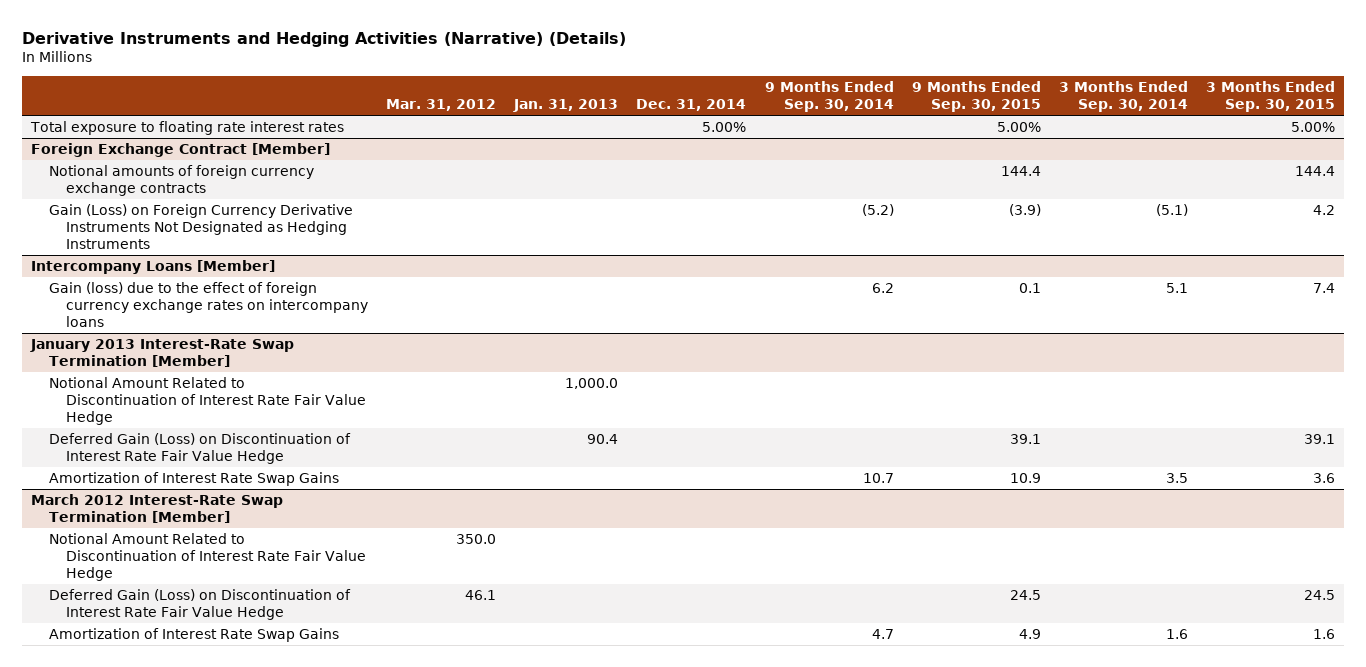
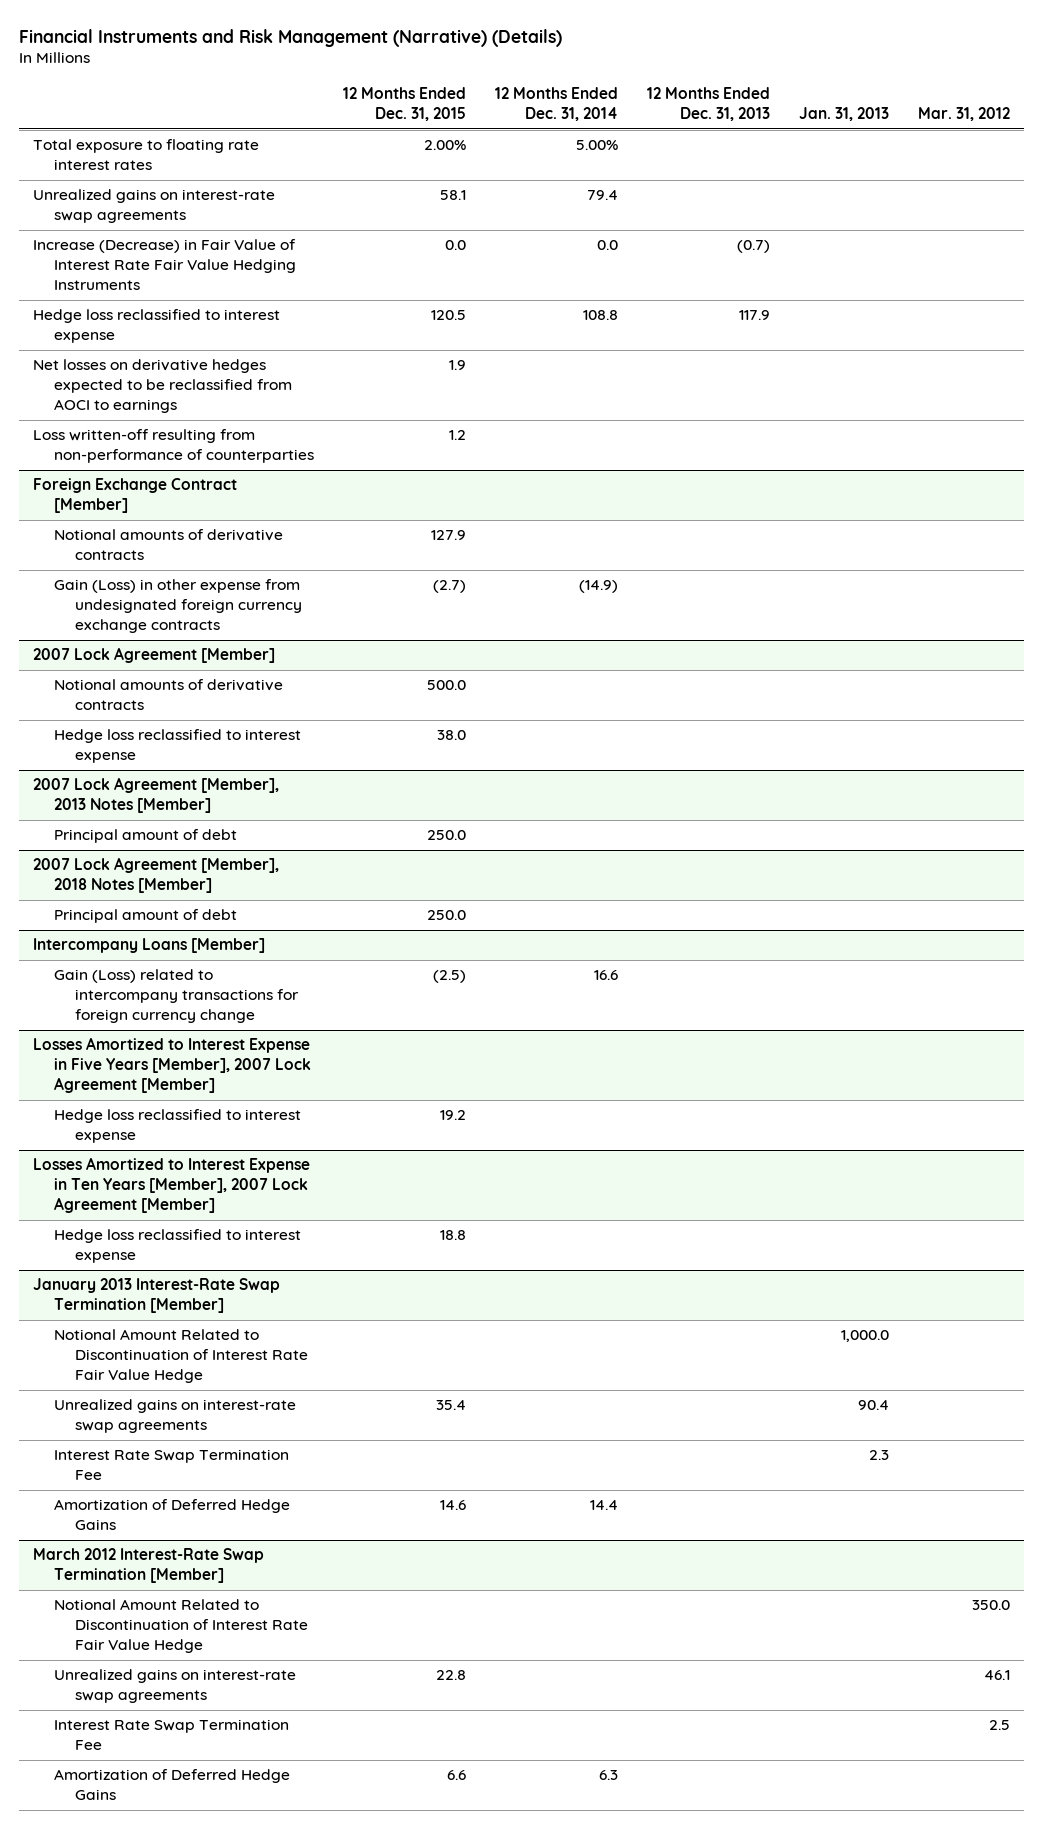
- Derivative Instruments and Hedging Activities (Narrative) (Details)
+ Financial Instruments and Risk Management (Narrative) (Details)
- | Mar. 31, 2012 | Jan. 31, 2013 | Dec. 31, 2014 | 9 Months Ended Sep. 30, 2014 | 9 Months Ended Sep. 30, 2015 | 3 Months Ended Sep. 30, 2014 | 3 Months Ended Sep. 30, 2015
+ | 12 Months Ended Dec. 31, 2015 | 12 Months Ended Dec. 31, 2014 | 12 Months Ended Dec. 31, 2013 | Jan. 31, 2013 | Mar. 31, 2012
+ Unrealized gains on interest-rate swap agreements | 58.1 | 79.4 | | |
+ Increase (Decrease) in Fair Value of Interest Rate Fair Value Hedging Instruments | 0.0 | 0.0 | (0.7) | |
+ Hedge loss reclassified to interest expense | 120.5 | 108.8 | 117.9 | |
+ Net losses on derivative hedges expected to be reclassified from AOCI to earnings | 1.9 | | | |
+ Loss written-off resulting from non-performance of counterparties | 1.2 | | | |
@ Foreign Exchange Contract [Member]
- Notional amounts of foreign currency exchange contracts | | | | | 144.4 | | 144.4
- Gain (Loss) on Foreign Currency Derivative Instruments Not Designated as Hedging Instruments | | | | (5.2) | (3.9) | (5.1) | 4.2
+ Notional amounts of derivative contracts | 127.9 | | | |
+ Gain (Loss) in other expense from undesignated foreign currency exchange contracts | (2.7) | (14.9) | | |
+ 2007 Lock Agreement [Member]
+ Notional amounts of derivative contracts | 500.0 | | | |
+ Hedge loss reclassified to interest expense | 38.0 | | | |
+ 2007 Lock Agreement [Member], 2013 Notes [Member]
+ Principal amount of debt | 250.0 | | | |
+ 2007 Lock Agreement [Member], 2018 Notes [Member]
+ Principal amount of debt | 250.0 | | | |
@ Intercompany Loans [Member]
- Gain (loss) due to the effect of foreign currency exchange rates on intercompany loans | | | | 6.2 | 0.1 | 5.1 | 7.4
+ Gain (Loss) related to intercompany transactions for foreign currency change | (2.5) | 16.6 | | |
+ Losses Amortized to Interest Expense in Five Years [Member], 2007 Lock Agreement [Member]
+ Hedge loss reclassified to interest expense | 19.2 | | | |
+ Losses Amortized to Interest Expense in Ten Years [Member], 2007 Lock Agreement [Member]
+ Hedge loss reclassified to interest expense | 18.8 | | | |
@ January 2013 Interest-Rate Swap Termination [Member]
- Deferred Gain (Loss) on Discontinuation of Interest Rate Fair Value Hedge | | 90.4 | | | 39.1 | | 39.1
- Amortization of Interest Rate Swap Gains | | | | 10.7 | 10.9 | 3.5 | 3.6
+ Unrealized gains on interest-rate swap agreements | 35.4 | | | 90.4 |
+ Interest Rate Swap Termination Fee | | | | 2.3 |
+ Amortization of Deferred Hedge Gains | 14.6 | 14.4 | | |
@ March 2012 Interest-Rate Swap Termination [Member]
- Deferred Gain (Loss) on Discontinuation of Interest Rate Fair Value Hedge | 46.1 | | | | 24.5 | | 24.5
- Amortization of Interest Rate Swap Gains | | | | 4.7 | 4.9 | 1.6 | 1.6
+ Unrealized gains on interest-rate swap agreements | 22.8 | | | | 46.1
+ Interest Rate Swap Termination Fee | | | | | 2.5
+ Amortization of Deferred Hedge Gains | 6.6 | 6.3 | | |

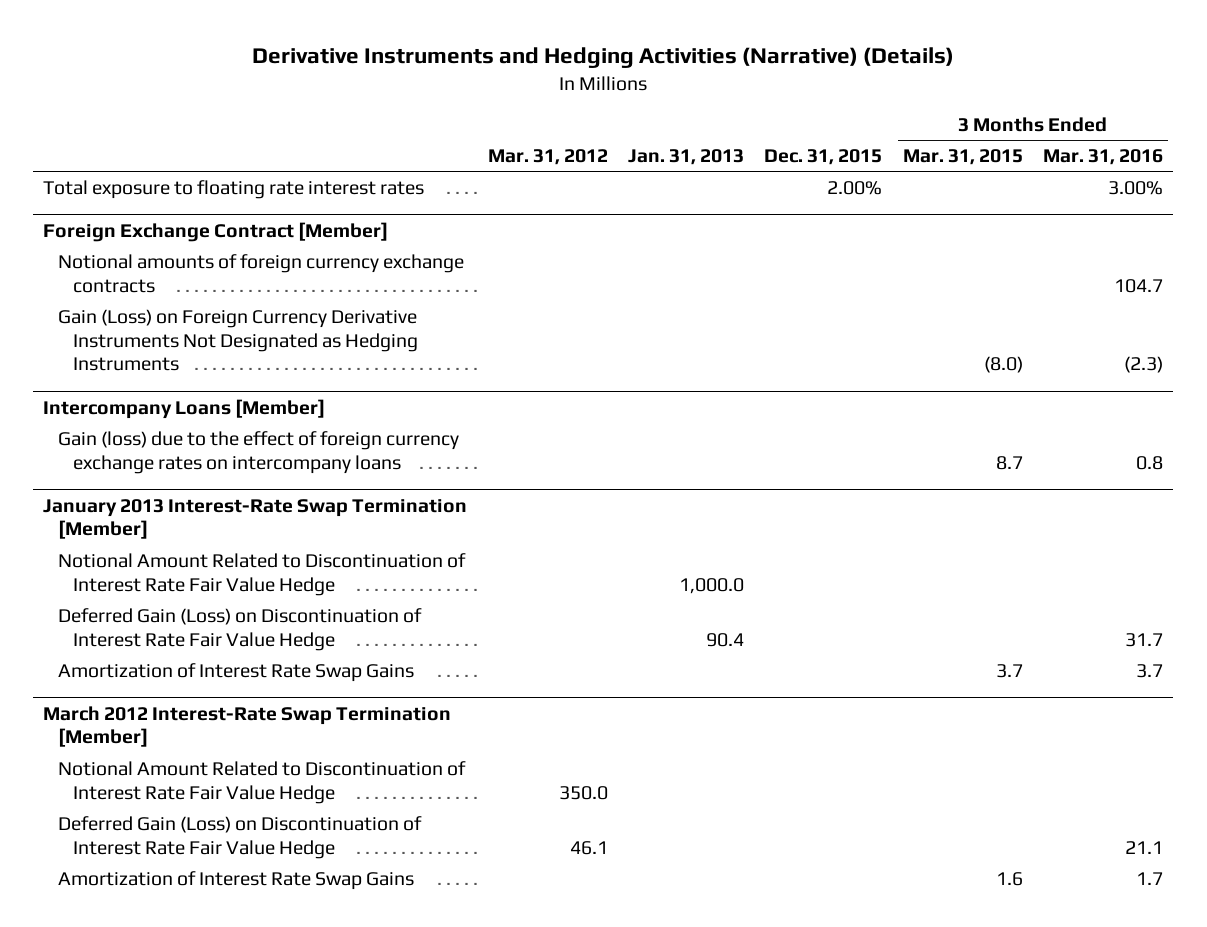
- Financial Instruments and Risk Management (Narrative) (Details)
+ Derivative Instruments and Hedging Activities (Narrative) (Details)
- | 12 Months Ended Dec. 31, 2015 | 12 Months Ended Dec. 31, 2014 | 12 Months Ended Dec. 31, 2013 | Jan. 31, 2013 | Mar. 31, 2012
+ | Mar. 31, 2012 | Jan. 31, 2013 | Dec. 31, 2015 | 3 Months Ended Mar. 31, 2015 | 3 Months Ended Mar. 31, 2016
- Unrealized gains on interest-rate swap agreements | 58.1 | 79.4 | | |
- Increase (Decrease) in Fair Value of Interest Rate Fair Value Hedging Instruments | 0.0 | 0.0 | (0.7) | |
- Hedge loss reclassified to interest expense | 120.5 | 108.8 | 117.9 | |
- Net losses on derivative hedges expected to be reclassified from AOCI to earnings | 1.9 | | | |
- Loss written-off resulting from non-performance of counterparties | 1.2 | | | |
@ Foreign Exchange Contract [Member]
- Notional amounts of derivative contracts | 127.9 | | | |
- Gain (Loss) in other expense from undesignated foreign currency exchange contracts | (2.7) | (14.9) | | |
- 2007 Lock Agreement [Member]
- Notional amounts of derivative contracts | 500.0 | | | |
- Hedge loss reclassified to interest expense | 38.0 | | | |
- 2007 Lock Agreement [Member], 2013 Notes [Member]
- Principal amount of debt | 250.0 | | | |
- 2007 Lock Agreement [Member], 2018 Notes [Member]
- Principal amount of debt | 250.0 | | | |
@ Foreign Exchange Contract [Member]
+ Notional amounts of foreign currency exchange contracts | | | | | 104.7
+ Gain (Loss) on Foreign Currency Derivative Instruments Not Designated as Hedging Instruments | | | | (8.0) | (2.3)
@ Intercompany Loans [Member]
- Gain (Loss) related to intercompany transactions for foreign currency change | (2.5) | 16.6 | | |
- Losses Amortized to Interest Expense in Five Years [Member], 2007 Lock Agreement [Member]
- Hedge loss reclassified to interest expense | 19.2 | | | |
- Losses Amortized to Interest Expense in Ten Years [Member], 2007 Lock Agreement [Member]
- Hedge loss reclassified to interest expense | 18.8 | | | |
@ Intercompany Loans [Member]
+ Gain (loss) due to the effect of foreign currency exchange rates on intercompany loans | | | | 8.7 | 0.8
@ January 2013 Interest-Rate Swap Termination [Member]
- Unrealized gains on interest-rate swap agreements | 35.4 | | | 90.4 |
- Interest Rate Swap Termination Fee | | | | 2.3 |
- Amortization of Deferred Hedge Gains | 14.6 | 14.4 | | |
+ Deferred Gain (Loss) on Discontinuation of Interest Rate Fair Value Hedge | | 90.4 | | | 31.7
+ Amortization of Interest Rate Swap Gains | | | | 3.7 | 3.7
@ March 2012 Interest-Rate Swap Termination [Member]
- Unrealized gains on interest-rate swap agreements | 22.8 | | | | 46.1
- Interest Rate Swap Termination Fee | | | | | 2.5
- Amortization of Deferred Hedge Gains | 6.6 | 6.3 | | |
+ Deferred Gain (Loss) on Discontinuation of Interest Rate Fair Value Hedge | 46.1 | | | | 21.1
+ Amortization of Interest Rate Swap Gains | | | | 1.6 | 1.7

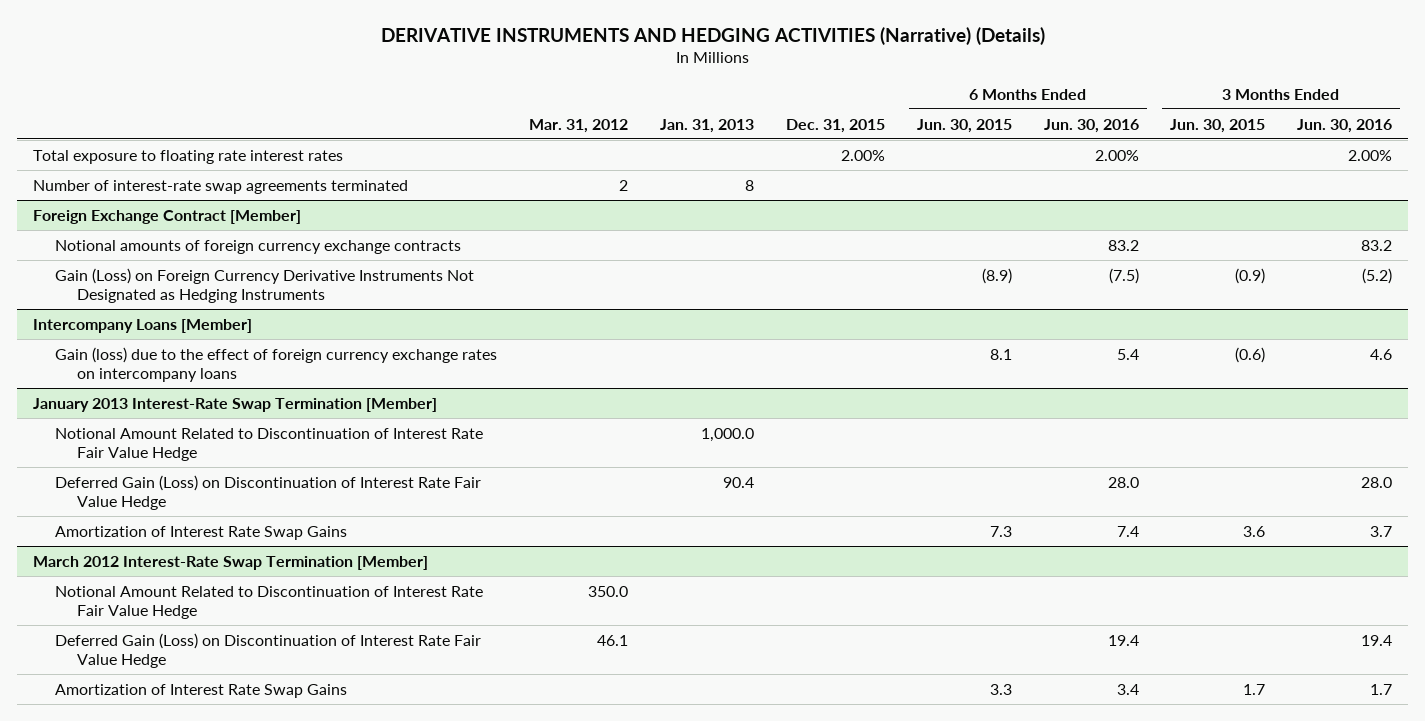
- Derivative Instruments and Hedging Activities (Narrative) (Details)
+ DERIVATIVE INSTRUMENTS AND HEDGING ACTIVITIES (Narrative) (Details)
- | Mar. 31, 2012 | Jan. 31, 2013 | Dec. 31, 2015 | 3 Months Ended Mar. 31, 2015 | 3 Months Ended Mar. 31, 2016
+ | Mar. 31, 2012 | Jan. 31, 2013 | Dec. 31, 2015 | 6 Months Ended Jun. 30, 2015 | 6 Months Ended Jun. 30, 2016 | 3 Months Ended Jun. 30, 2015 | 3 Months Ended Jun. 30, 2016
+ Number of interest-rate swap agreements terminated | 2 | 8 | | | | |

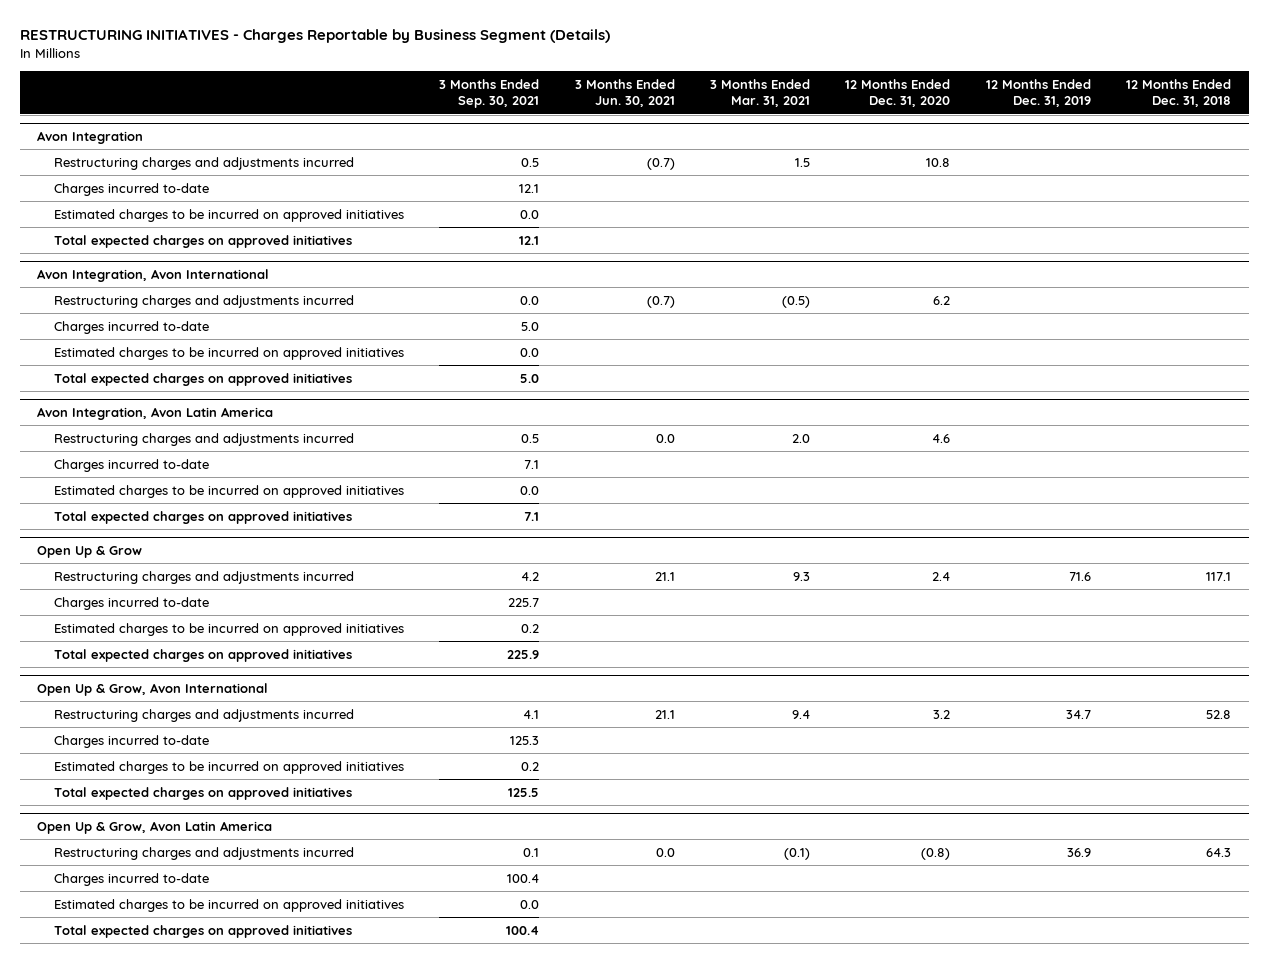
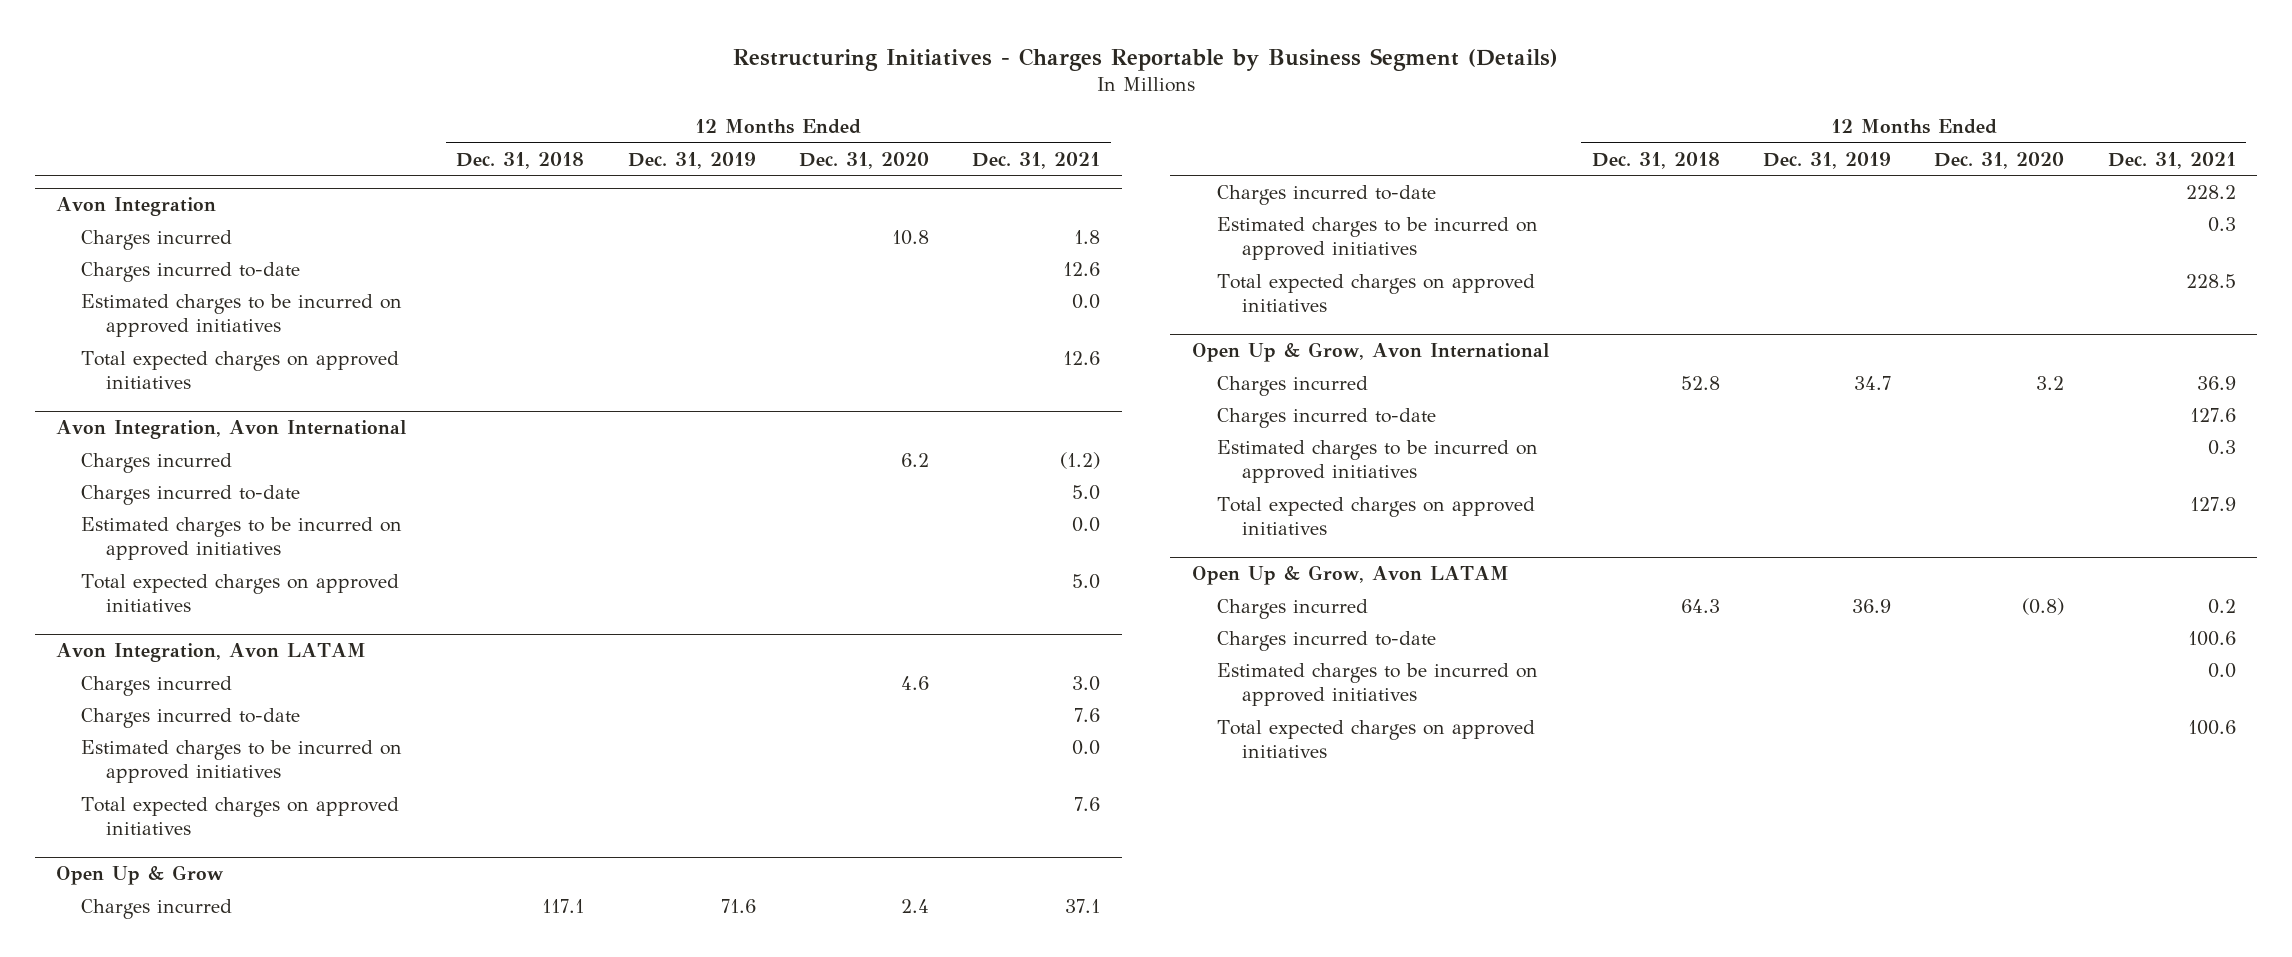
- RESTRUCTURING INITIATIVES - Charges Reportable by Business Segment (Details)
+ Restructuring Initiatives - Charges Reportable by Business Segment (Details)
- | 3 Months Ended Sep. 30, 2021 | 3 Months Ended Jun. 30, 2021 | 3 Months Ended Mar. 31, 2021 | 12 Months Ended Dec. 31, 2020 | 12 Months Ended Dec. 31, 2019 | 12 Months Ended Dec. 31, 2018
+ | 12 Months Ended Dec. 31, 2018 | 12 Months Ended Dec. 31, 2019 | 12 Months Ended Dec. 31, 2020 | 12 Months Ended Dec. 31, 2021
@ Avon Integration
- Restructuring charges and adjustments incurred | 0.5 | (0.7) | 1.5 | 10.8 | |
+ Charges incurred | | | 10.8 | 1.8
@ Avon Integration, Avon International
- Restructuring charges and adjustments incurred | 0.0 | (0.7) | (0.5) | 6.2 | |
+ Charges incurred | | | 6.2 | (1.2)
- Avon Integration, Avon Latin America
- Restructuring charges and adjustments incurred | 0.5 | 0.0 | 2.0 | 4.6 | |
- Charges incurred to-date | 7.1 | | | | |
- Estimated charges to be incurred on approved initiatives | 0.0 | | | | |
- Total expected charges on approved initiatives | 7.1 | | | | |
+ Avon Integration, Avon LATAM
+ Charges incurred | | | 4.6 | 3.0
+ Charges incurred to-date | | | | 7.6
+ Estimated charges to be incurred on approved initiatives | | | | 0.0
+ Total expected charges on approved initiatives | | | | 7.6
@ Open Up & Grow
- Restructuring charges and adjustments incurred | 4.2 | 21.1 | 9.3 | 2.4 | 71.6 | 117.1
+ Charges incurred | 117.1 | 71.6 | 2.4 | 37.1
@ Open Up & Grow, Avon International
- Restructuring charges and adjustments incurred | 4.1 | 21.1 | 9.4 | 3.2 | 34.7 | 52.8
+ Charges incurred | 52.8 | 34.7 | 3.2 | 36.9
- Open Up & Grow, Avon Latin America
- Restructuring charges and adjustments incurred | 0.1 | 0.0 | (0.1) | (0.8) | 36.9 | 64.3
+ Open Up & Grow, Avon LATAM
+ Charges incurred | 64.3 | 36.9 | (0.8) | 0.2

